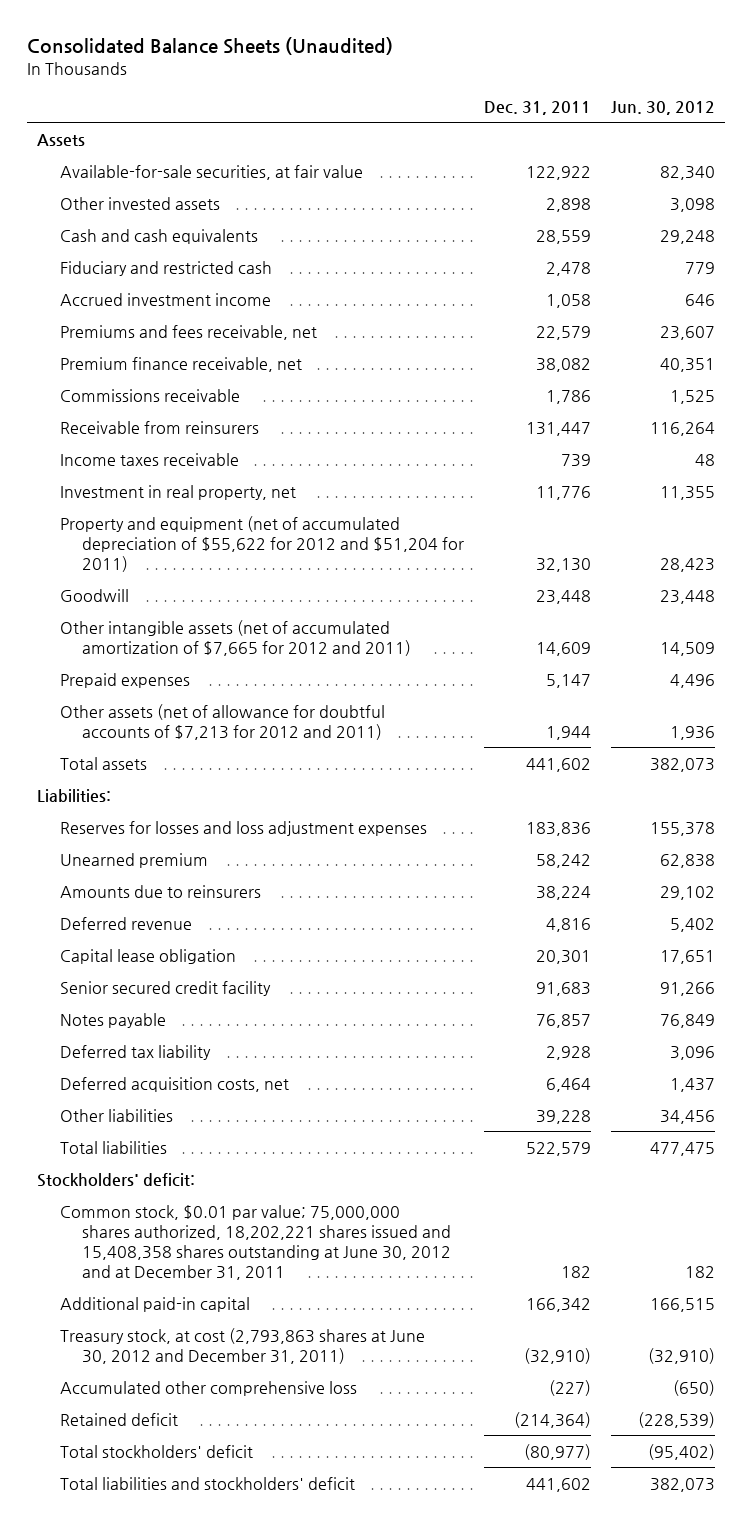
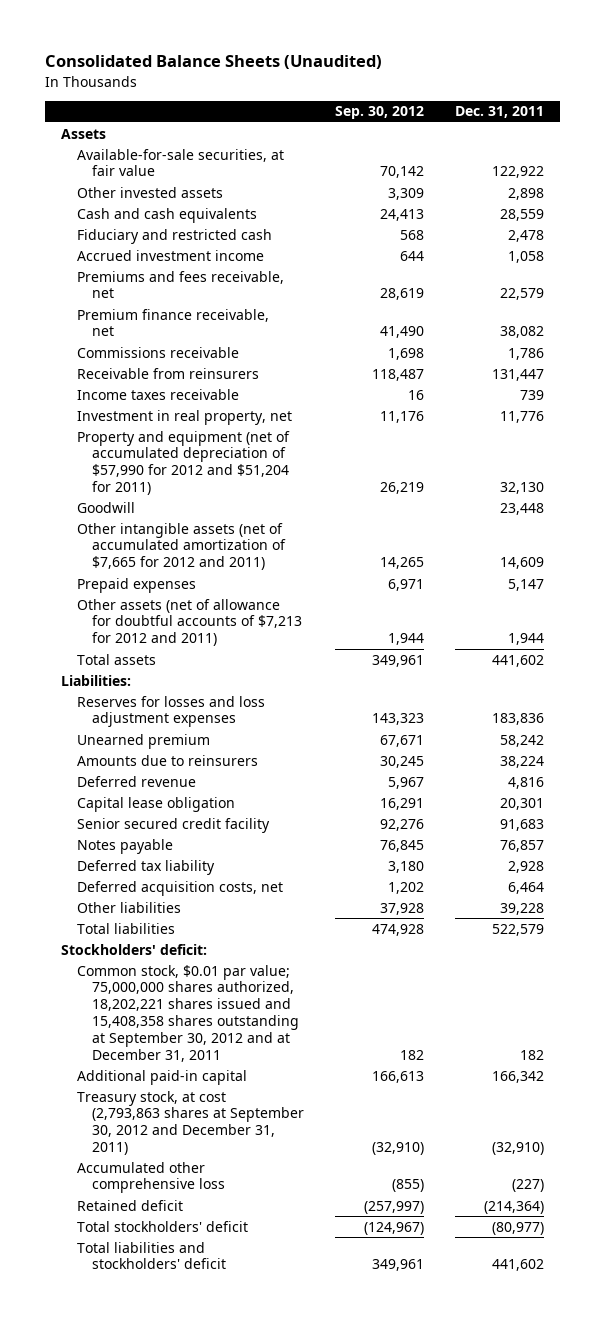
- | Dec. 31, 2011 | Jun. 30, 2012
+ | Sep. 30, 2012 | Dec. 31, 2011
- Property and equipment (net of accumulated depreciation of $55,622 for 2012 and $51,204 for 2011) | 32,130 | 28,423
+ Property and equipment (net of accumulated depreciation of $57,990 for 2012 and $51,204 for 2011) | 26,219 | 32,130
- Common stock, $0.01 par value; 75,000,000 shares authorized, 18,202,221 shares issued and 15,408,358 shares outstanding at June 30, 2012 and at December 31, 2011 | 182 | 182
+ Common stock, $0.01 par value; 75,000,000 shares authorized, 18,202,221 shares issued and 15,408,358 shares outstanding at September 30, 2012 and at December 31, 2011 | 182 | 182
- Treasury stock, at cost (2,793,863 shares at June 30, 2012 and December 31, 2011) | (32,910) | (32,910)
+ Treasury stock, at cost (2,793,863 shares at September 30, 2012 and December 31, 2011) | (32,910) | (32,910)

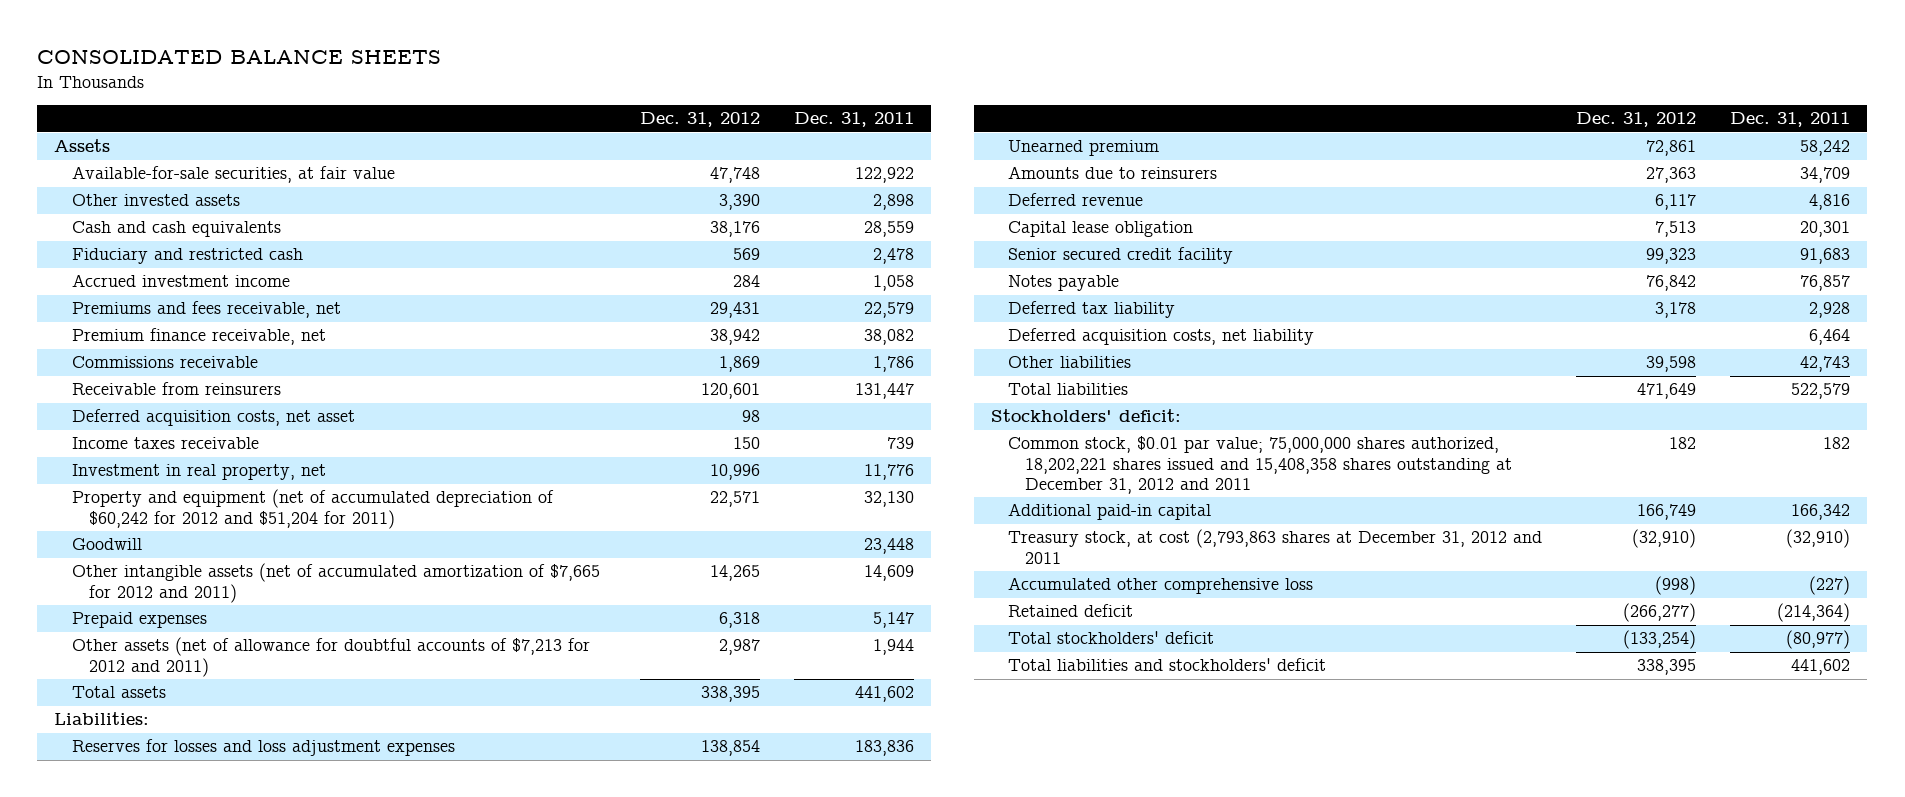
- Consolidated Balance Sheets (Unaudited)
+ CONSOLIDATED BALANCE SHEETS
- | Sep. 30, 2012 | Dec. 31, 2011
+ | Dec. 31, 2012 | Dec. 31, 2011
+ Deferred acquisition costs, net asset | 98 |
- Property and equipment (net of accumulated depreciation of $57,990 for 2012 and $51,204 for 2011) | 26,219 | 32,130
+ Property and equipment (net of accumulated depreciation of $60,242 for 2012 and $51,204 for 2011) | 22,571 | 32,130
- Amounts due to reinsurers | 30,245 | 38,224
+ Amounts due to reinsurers | 27,363 | 34,709
- Deferred acquisition costs, net | 1,202 | 6,464
- Other liabilities | 37,928 | 39,228
+ Deferred acquisition costs, net liability | | 6,464
+ Other liabilities | 39,598 | 42,743
- Common stock, $0.01 par value; 75,000,000 shares authorized, 18,202,221 shares issued and 15,408,358 shares outstanding at September 30, 2012 and at December 31, 2011 | 182 | 182
+ Common stock, $0.01 par value; 75,000,000 shares authorized, 18,202,221 shares issued and 15,408,358 shares outstanding at December 31, 2012 and 2011 | 182 | 182
- Treasury stock, at cost (2,793,863 shares at September 30, 2012 and December 31, 2011) | (32,910) | (32,910)
+ Treasury stock, at cost (2,793,863 shares at December 31, 2012 and 2011 | (32,910) | (32,910)

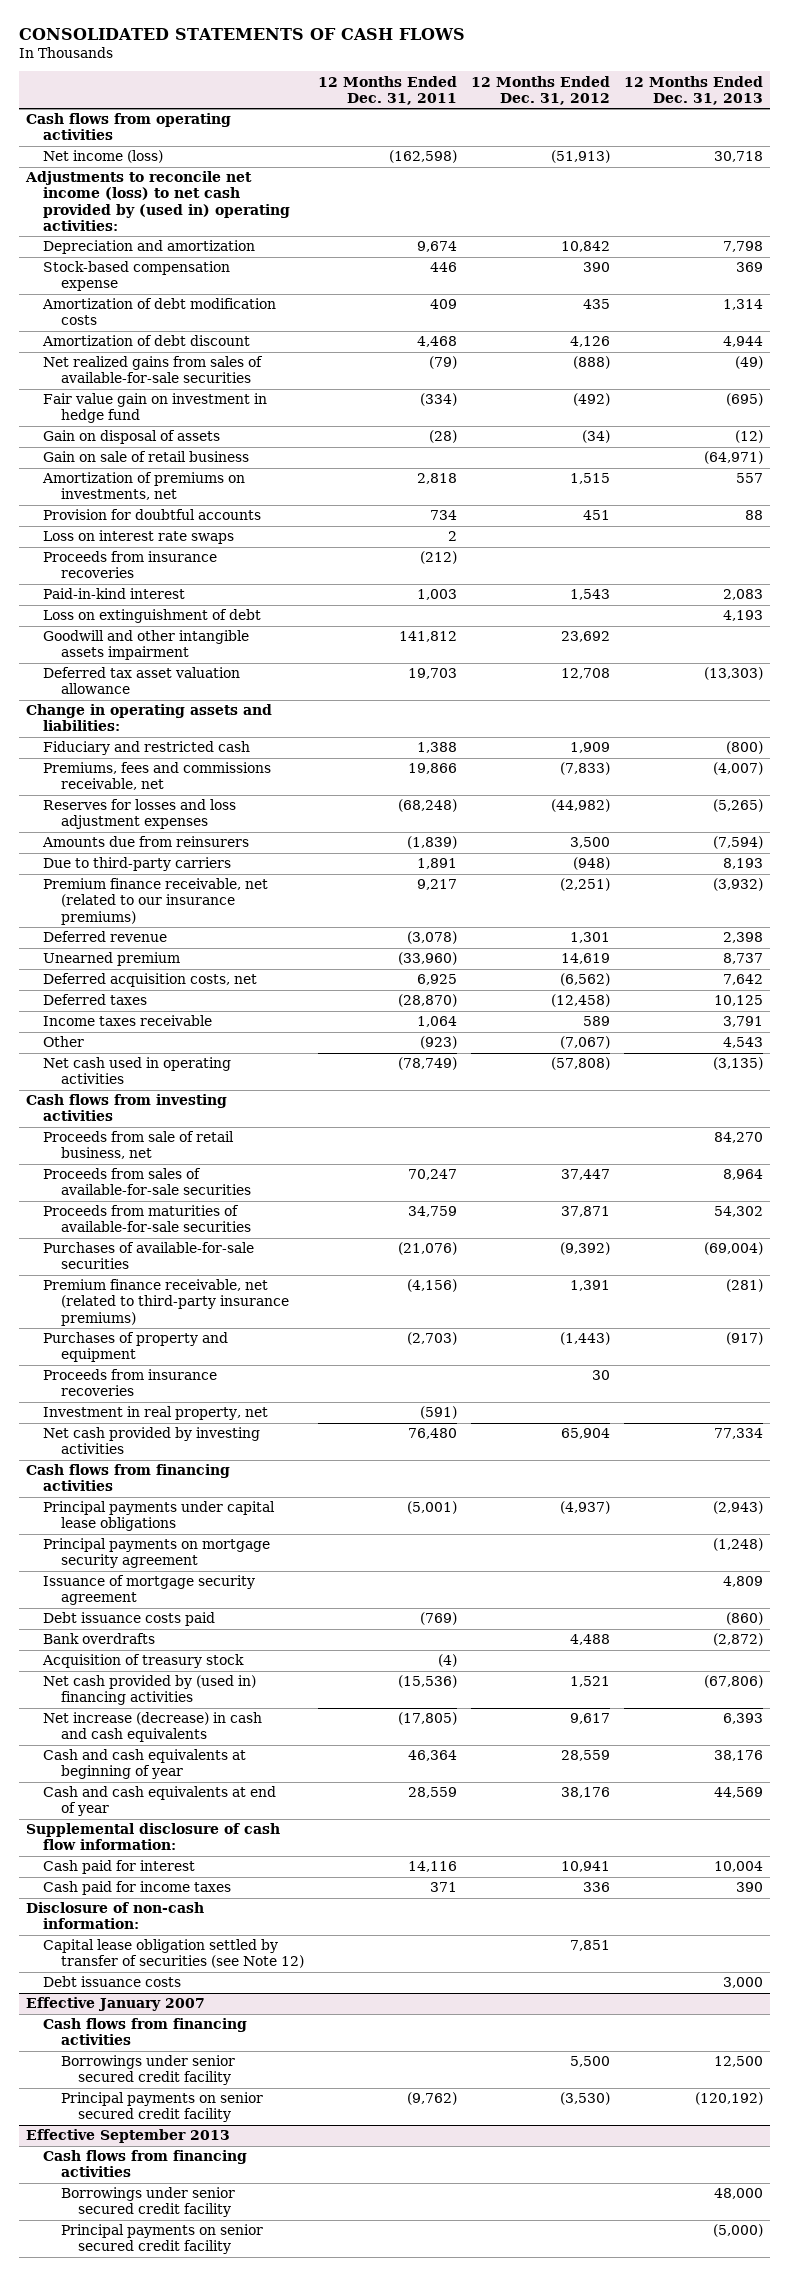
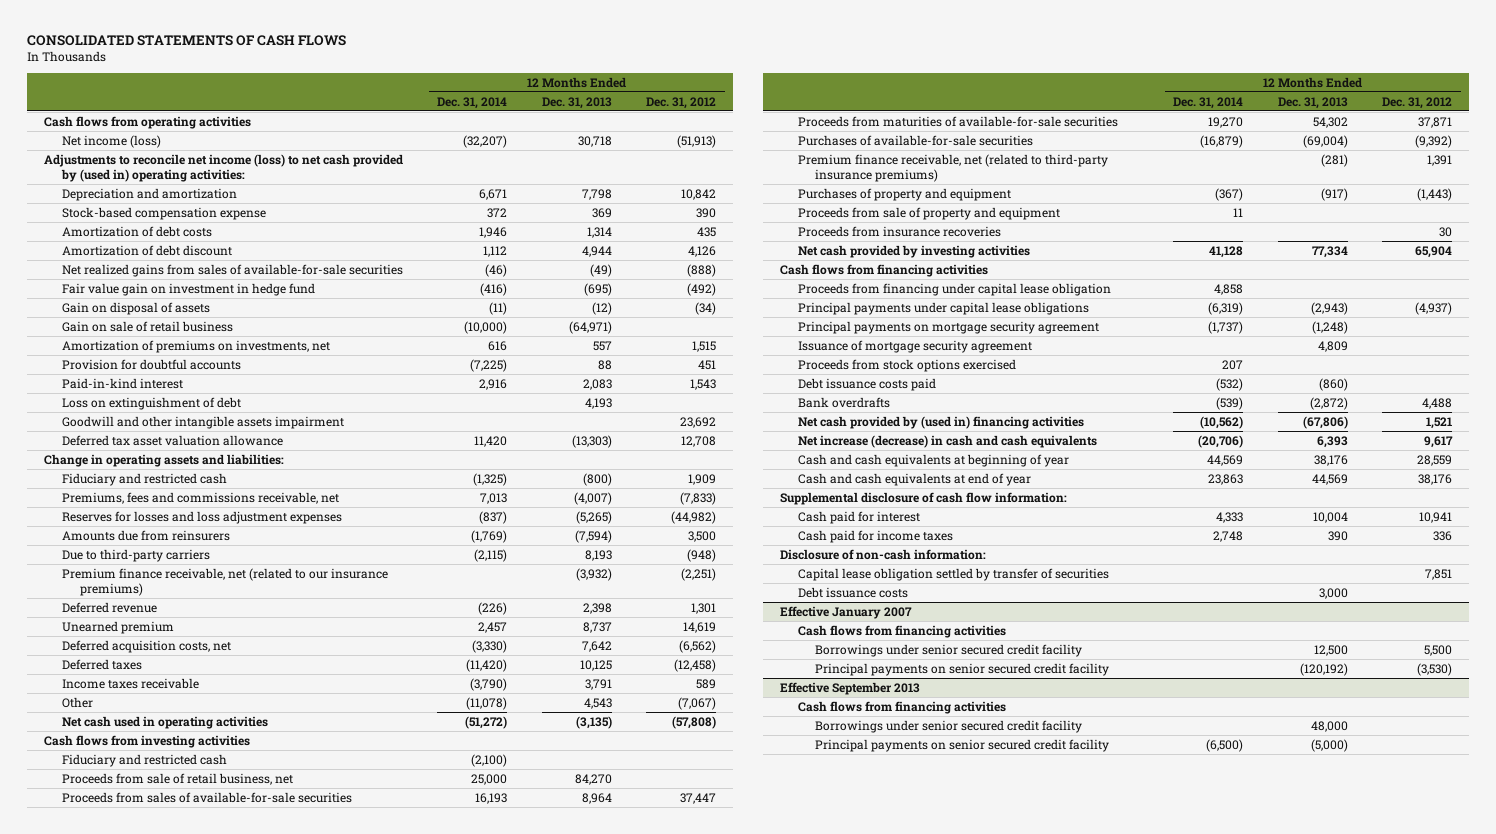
- | 12 Months Ended Dec. 31, 2011 | 12 Months Ended Dec. 31, 2012 | 12 Months Ended Dec. 31, 2013
+ | 12 Months Ended Dec. 31, 2014 | 12 Months Ended Dec. 31, 2013 | 12 Months Ended Dec. 31, 2012
- Amortization of debt modification costs | 409 | 435 | 1,314
+ Amortization of debt costs | 1,946 | 1,314 | 435
- Loss on interest rate swaps | 2 | |
- Proceeds from insurance recoveries | (212) | |
+ Fiduciary and restricted cash | (2,100) | |
+ Proceeds from sale of property and equipment | 11 | |
- Investment in real property, net | (591) | |
+ Proceeds from financing under capital lease obligation | 4,858 | |
+ Proceeds from stock options exercised | 207 | |
- Acquisition of treasury stock | (4) | |
- Capital lease obligation settled by transfer of securities (see Note 12) | | 7,851 |
+ Capital lease obligation settled by transfer of securities | | | 7,851

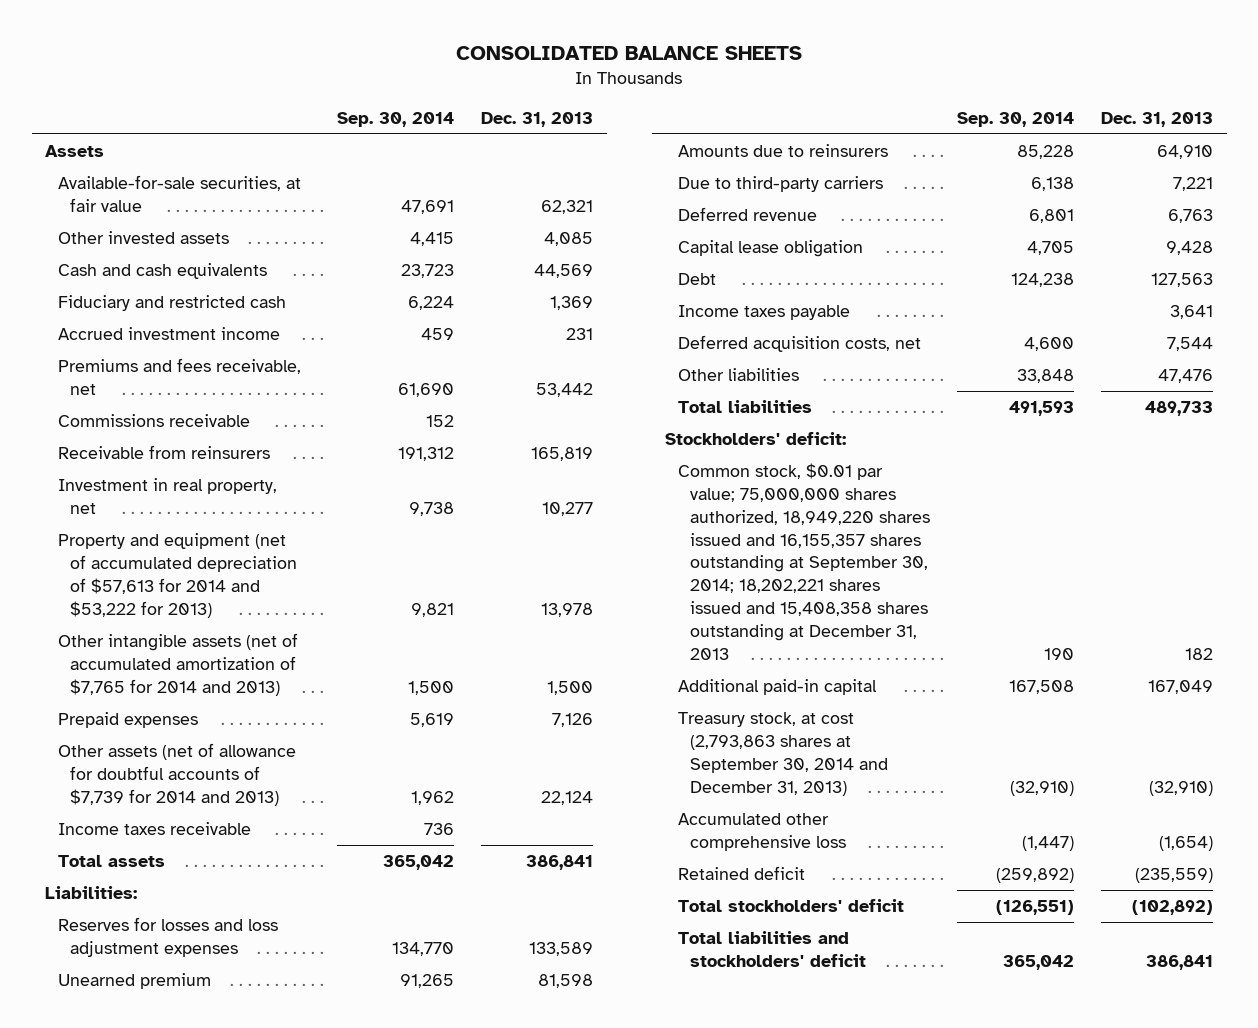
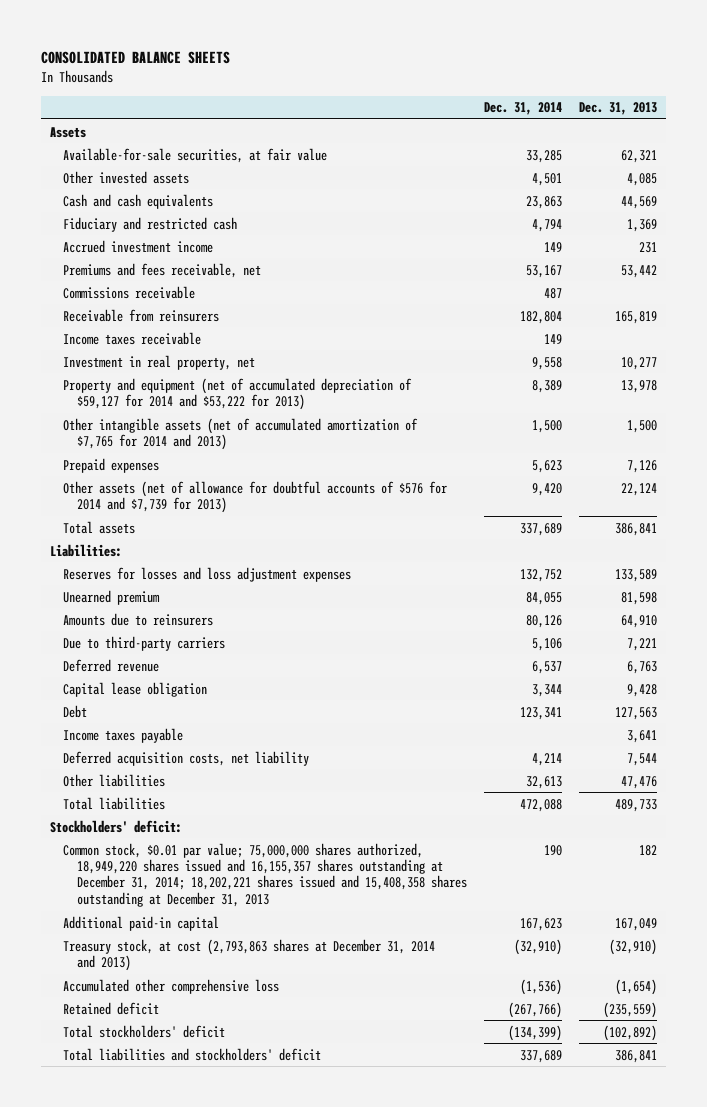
- | Sep. 30, 2014 | Dec. 31, 2013
+ | Dec. 31, 2014 | Dec. 31, 2013
moved up: Income taxes receivable | 149 |
- Property and equipment (net of accumulated depreciation of $57,613 for 2014 and $53,222 for 2013) | 9,821 | 13,978
+ Property and equipment (net of accumulated depreciation of $59,127 for 2014 and $53,222 for 2013) | 8,389 | 13,978
- Other assets (net of allowance for doubtful accounts of $7,739 for 2014 and 2013) | 1,962 | 22,124
+ Other assets (net of allowance for doubtful accounts of $576 for 2014 and $7,739 for 2013) | 9,420 | 22,124
- Deferred acquisition costs, net | 4,600 | 7,544
+ Deferred acquisition costs, net liability | 4,214 | 7,544
- Common stock, $0.01 par value; 75,000,000 shares authorized, 18,949,220 shares issued and 16,155,357 shares outstanding at September 30, 2014; 18,202,221 shares issued and 15,408,358 shares outstanding at December 31, 2013 | 190 | 182
+ Common stock, $0.01 par value; 75,000,000 shares authorized, 18,949,220 shares issued and 16,155,357 shares outstanding at December 31, 2014; 18,202,221 shares issued and 15,408,358 shares outstanding at December 31, 2013 | 190 | 182
- Treasury stock, at cost (2,793,863 shares at September 30, 2014 and December 31, 2013) | (32,910) | (32,910)
+ Treasury stock, at cost (2,793,863 shares at December 31, 2014 and 2013) | (32,910) | (32,910)

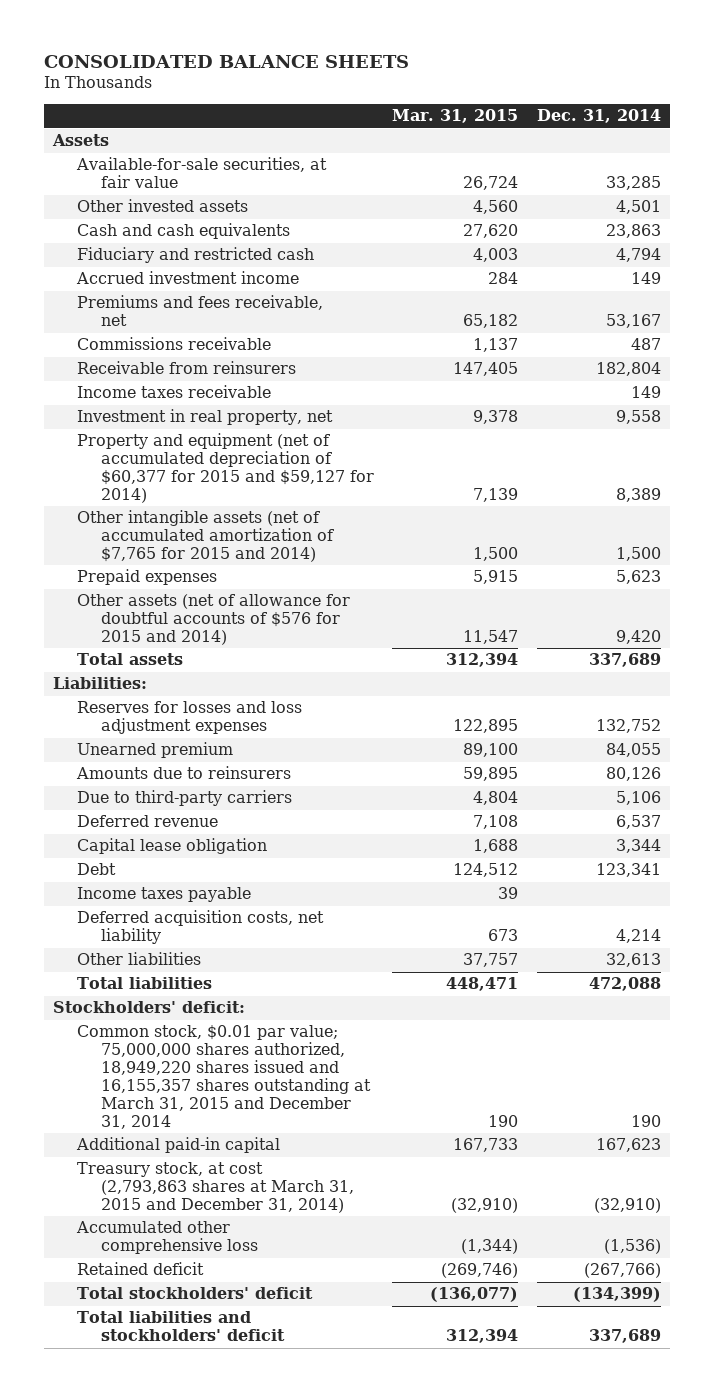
- | Dec. 31, 2014 | Dec. 31, 2013
+ | Mar. 31, 2015 | Dec. 31, 2014
- Property and equipment (net of accumulated depreciation of $59,127 for 2014 and $53,222 for 2013) | 8,389 | 13,978
- Other intangible assets (net of accumulated amortization of $7,765 for 2014 and 2013) | 1,500 | 1,500
+ Property and equipment (net of accumulated depreciation of $60,377 for 2015 and $59,127 for 2014) | 7,139 | 8,389
+ Other intangible assets (net of accumulated amortization of $7,765 for 2015 and 2014) | 1,500 | 1,500
- Other assets (net of allowance for doubtful accounts of $576 for 2014 and $7,739 for 2013) | 9,420 | 22,124
+ Other assets (net of allowance for doubtful accounts of $576 for 2015 and 2014) | 11,547 | 9,420
- Common stock, $0.01 par value; 75,000,000 shares authorized, 18,949,220 shares issued and 16,155,357 shares outstanding at December 31, 2014; 18,202,221 shares issued and 15,408,358 shares outstanding at December 31, 2013 | 190 | 182
+ Common stock, $0.01 par value; 75,000,000 shares authorized, 18,949,220 shares issued and 16,155,357 shares outstanding at March 31, 2015 and December 31, 2014 | 190 | 190
- Treasury stock, at cost (2,793,863 shares at December 31, 2014 and 2013) | (32,910) | (32,910)
+ Treasury stock, at cost (2,793,863 shares at March 31, 2015 and December 31, 2014) | (32,910) | (32,910)

